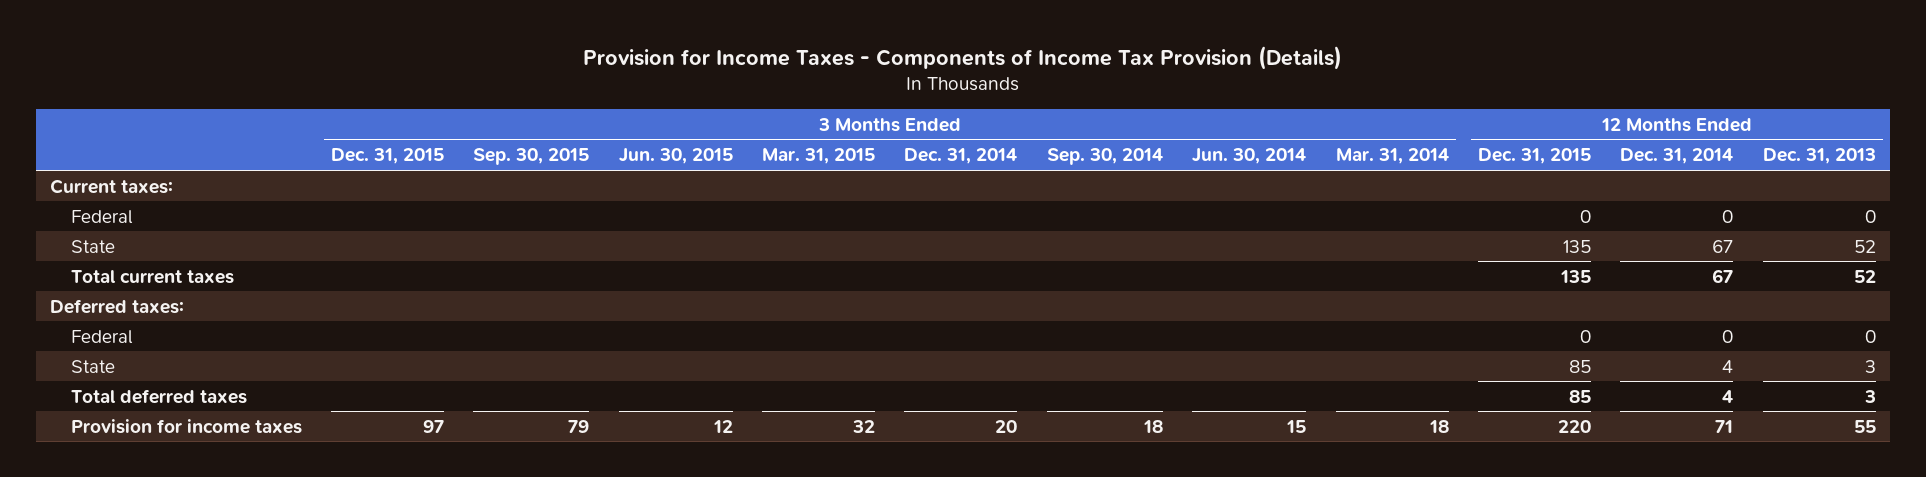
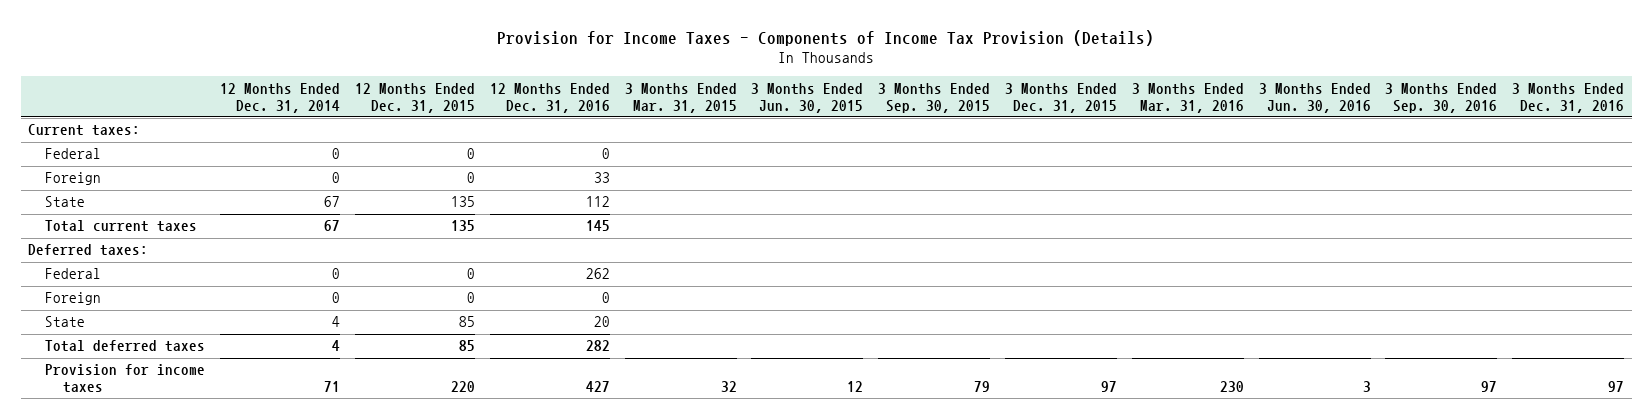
- | 3 Months Ended Dec. 31, 2015 | 3 Months Ended Sep. 30, 2015 | 3 Months Ended Jun. 30, 2015 | 3 Months Ended Mar. 31, 2015 | 3 Months Ended Dec. 31, 2014 | 3 Months Ended Sep. 30, 2014 | 3 Months Ended Jun. 30, 2014 | 3 Months Ended Mar. 31, 2014 | 12 Months Ended Dec. 31, 2015 | 12 Months Ended Dec. 31, 2014 | 12 Months Ended Dec. 31, 2013
+ | 12 Months Ended Dec. 31, 2014 | 12 Months Ended Dec. 31, 2015 | 12 Months Ended Dec. 31, 2016 | 3 Months Ended Mar. 31, 2015 | 3 Months Ended Jun. 30, 2015 | 3 Months Ended Sep. 30, 2015 | 3 Months Ended Dec. 31, 2015 | 3 Months Ended Mar. 31, 2016 | 3 Months Ended Jun. 30, 2016 | 3 Months Ended Sep. 30, 2016 | 3 Months Ended Dec. 31, 2016
+ Foreign | 0 | 0 | 33 | | | | | | | |
+ Foreign | 0 | 0 | 0 | | | | | | | |

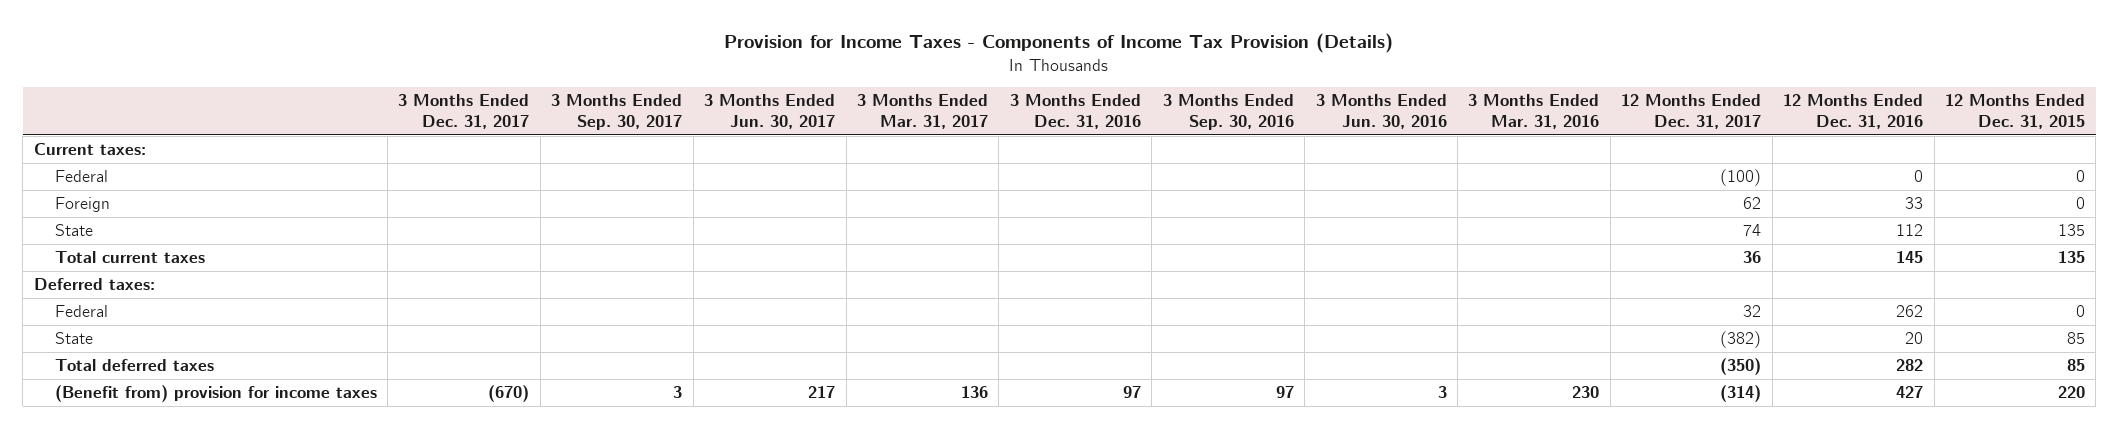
- | 12 Months Ended Dec. 31, 2014 | 12 Months Ended Dec. 31, 2015 | 12 Months Ended Dec. 31, 2016 | 3 Months Ended Mar. 31, 2015 | 3 Months Ended Jun. 30, 2015 | 3 Months Ended Sep. 30, 2015 | 3 Months Ended Dec. 31, 2015 | 3 Months Ended Mar. 31, 2016 | 3 Months Ended Jun. 30, 2016 | 3 Months Ended Sep. 30, 2016 | 3 Months Ended Dec. 31, 2016
+ | 3 Months Ended Dec. 31, 2017 | 3 Months Ended Sep. 30, 2017 | 3 Months Ended Jun. 30, 2017 | 3 Months Ended Mar. 31, 2017 | 3 Months Ended Dec. 31, 2016 | 3 Months Ended Sep. 30, 2016 | 3 Months Ended Jun. 30, 2016 | 3 Months Ended Mar. 31, 2016 | 12 Months Ended Dec. 31, 2017 | 12 Months Ended Dec. 31, 2016 | 12 Months Ended Dec. 31, 2015
- Foreign | 0 | 0 | 0 | | | | | | | |
- Provision for income taxes | 71 | 220 | 427 | 32 | 12 | 79 | 97 | 230 | 3 | 97 | 97
+ (Benefit from) provision for income taxes | (670) | 3 | 217 | 136 | 97 | 97 | 3 | 230 | (314) | 427 | 220

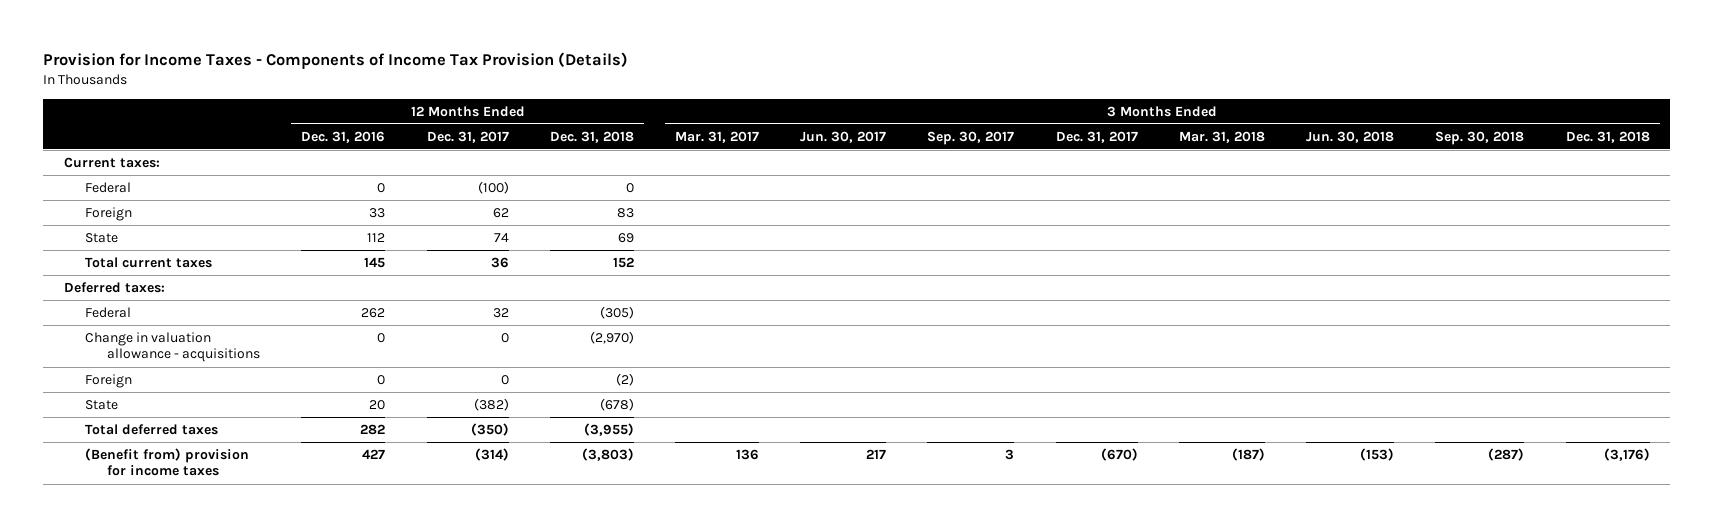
- | 3 Months Ended Dec. 31, 2017 | 3 Months Ended Sep. 30, 2017 | 3 Months Ended Jun. 30, 2017 | 3 Months Ended Mar. 31, 2017 | 3 Months Ended Dec. 31, 2016 | 3 Months Ended Sep. 30, 2016 | 3 Months Ended Jun. 30, 2016 | 3 Months Ended Mar. 31, 2016 | 12 Months Ended Dec. 31, 2017 | 12 Months Ended Dec. 31, 2016 | 12 Months Ended Dec. 31, 2015
+ | 12 Months Ended Dec. 31, 2016 | 12 Months Ended Dec. 31, 2017 | 12 Months Ended Dec. 31, 2018 | 3 Months Ended Mar. 31, 2017 | 3 Months Ended Jun. 30, 2017 | 3 Months Ended Sep. 30, 2017 | 3 Months Ended Dec. 31, 2017 | 3 Months Ended Mar. 31, 2018 | 3 Months Ended Jun. 30, 2018 | 3 Months Ended Sep. 30, 2018 | 3 Months Ended Dec. 31, 2018
+ Change in valuation allowance - acquisitions | 0 | 0 | (2,970) | | | | | | | |
+ Foreign | 0 | 0 | (2) | | | | | | | |

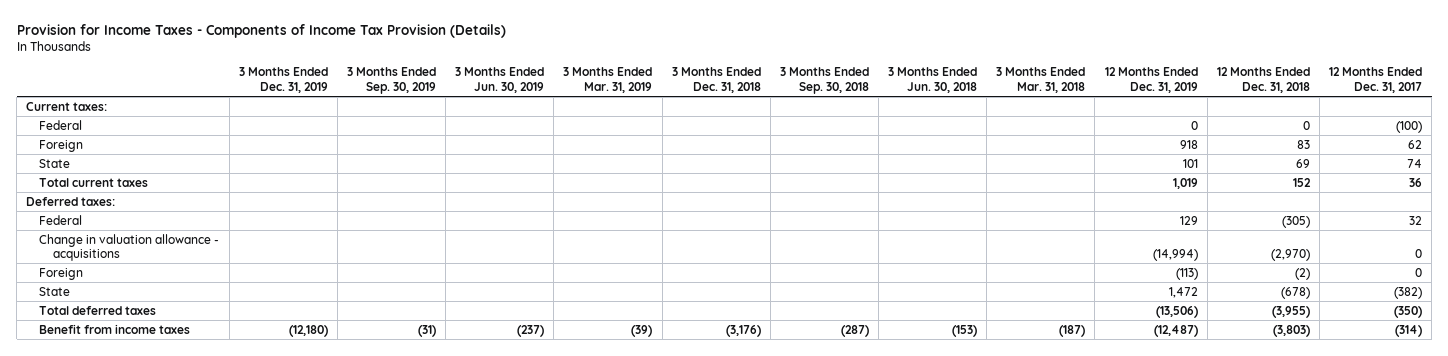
- | 12 Months Ended Dec. 31, 2016 | 12 Months Ended Dec. 31, 2017 | 12 Months Ended Dec. 31, 2018 | 3 Months Ended Mar. 31, 2017 | 3 Months Ended Jun. 30, 2017 | 3 Months Ended Sep. 30, 2017 | 3 Months Ended Dec. 31, 2017 | 3 Months Ended Mar. 31, 2018 | 3 Months Ended Jun. 30, 2018 | 3 Months Ended Sep. 30, 2018 | 3 Months Ended Dec. 31, 2018
+ | 3 Months Ended Dec. 31, 2019 | 3 Months Ended Sep. 30, 2019 | 3 Months Ended Jun. 30, 2019 | 3 Months Ended Mar. 31, 2019 | 3 Months Ended Dec. 31, 2018 | 3 Months Ended Sep. 30, 2018 | 3 Months Ended Jun. 30, 2018 | 3 Months Ended Mar. 31, 2018 | 12 Months Ended Dec. 31, 2019 | 12 Months Ended Dec. 31, 2018 | 12 Months Ended Dec. 31, 2017
- (Benefit from) provision for income taxes | 427 | (314) | (3,803) | 136 | 217 | 3 | (670) | (187) | (153) | (287) | (3,176)
+ Benefit from income taxes | (12,180) | (31) | (237) | (39) | (3,176) | (287) | (153) | (187) | (12,487) | (3,803) | (314)

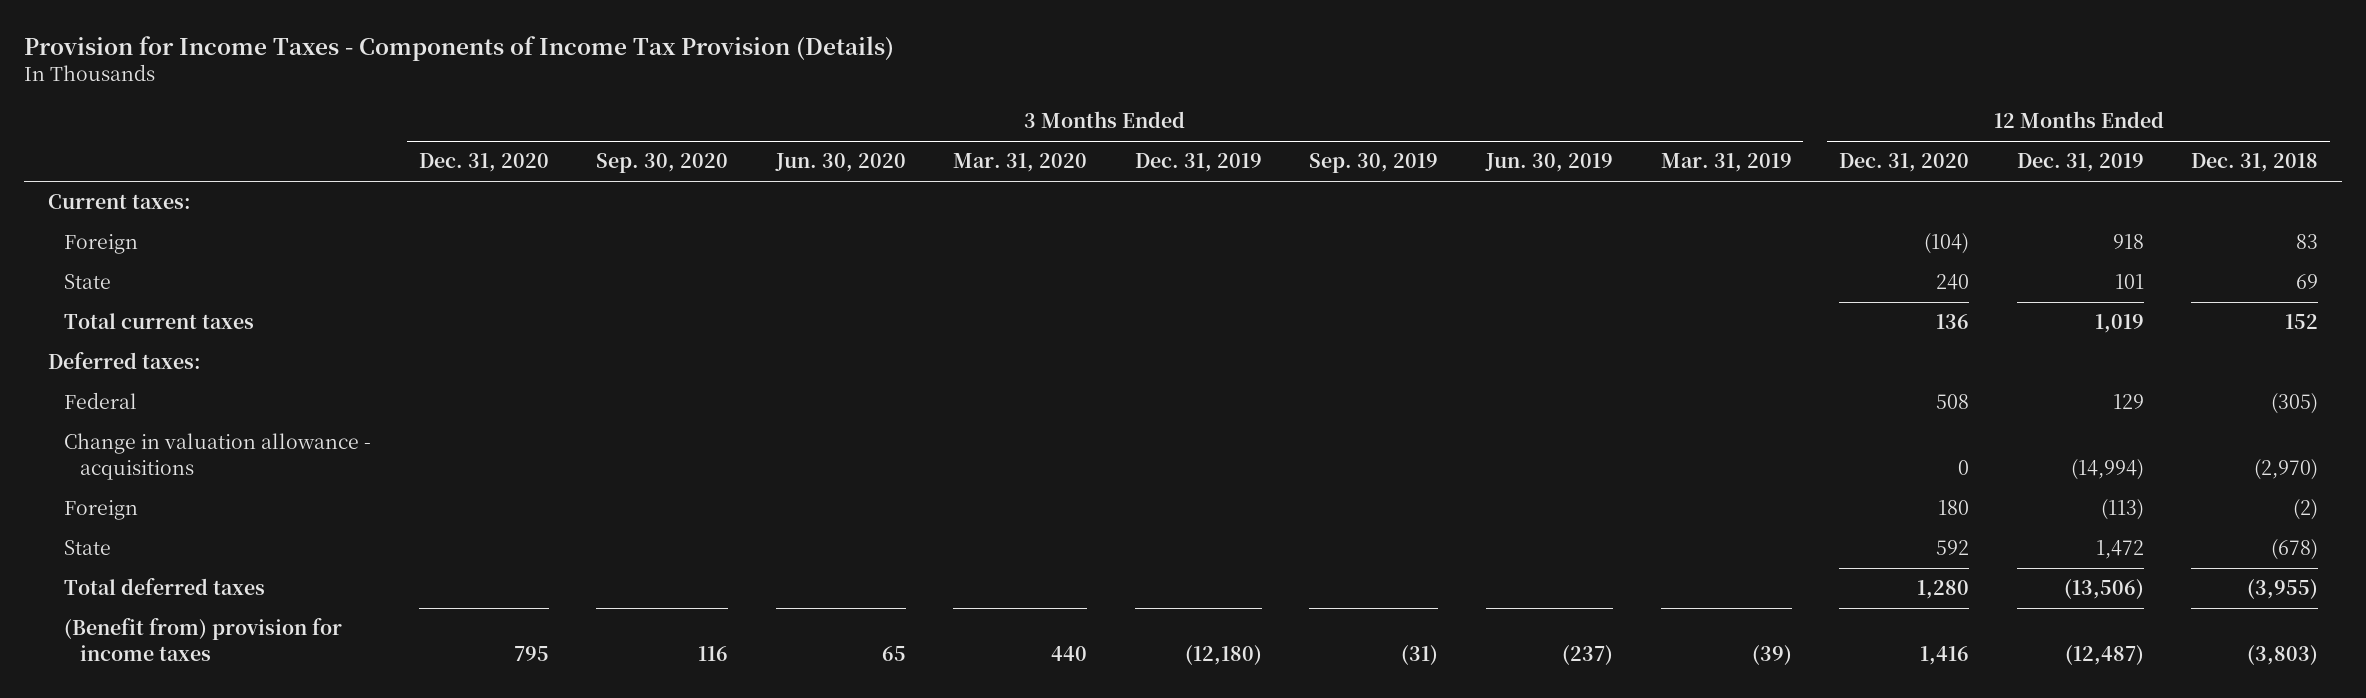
- | 3 Months Ended Dec. 31, 2019 | 3 Months Ended Sep. 30, 2019 | 3 Months Ended Jun. 30, 2019 | 3 Months Ended Mar. 31, 2019 | 3 Months Ended Dec. 31, 2018 | 3 Months Ended Sep. 30, 2018 | 3 Months Ended Jun. 30, 2018 | 3 Months Ended Mar. 31, 2018 | 12 Months Ended Dec. 31, 2019 | 12 Months Ended Dec. 31, 2018 | 12 Months Ended Dec. 31, 2017
+ | 3 Months Ended Dec. 31, 2020 | 3 Months Ended Sep. 30, 2020 | 3 Months Ended Jun. 30, 2020 | 3 Months Ended Mar. 31, 2020 | 3 Months Ended Dec. 31, 2019 | 3 Months Ended Sep. 30, 2019 | 3 Months Ended Jun. 30, 2019 | 3 Months Ended Mar. 31, 2019 | 12 Months Ended Dec. 31, 2020 | 12 Months Ended Dec. 31, 2019 | 12 Months Ended Dec. 31, 2018
- Federal | | | | | | | | | 0 | 0 | (100)
- Benefit from income taxes | (12,180) | (31) | (237) | (39) | (3,176) | (287) | (153) | (187) | (12,487) | (3,803) | (314)
+ (Benefit from) provision for income taxes | 795 | 116 | 65 | 440 | (12,180) | (31) | (237) | (39) | 1,416 | (12,487) | (3,803)

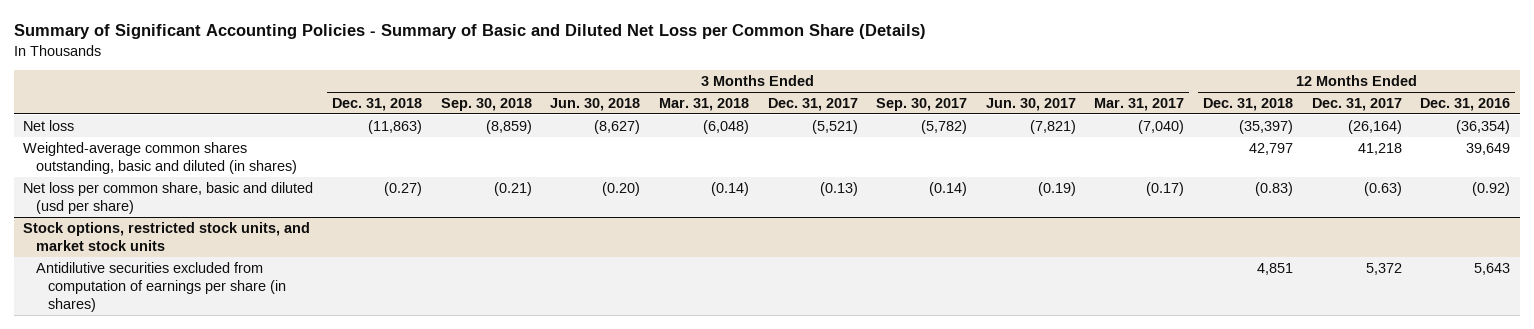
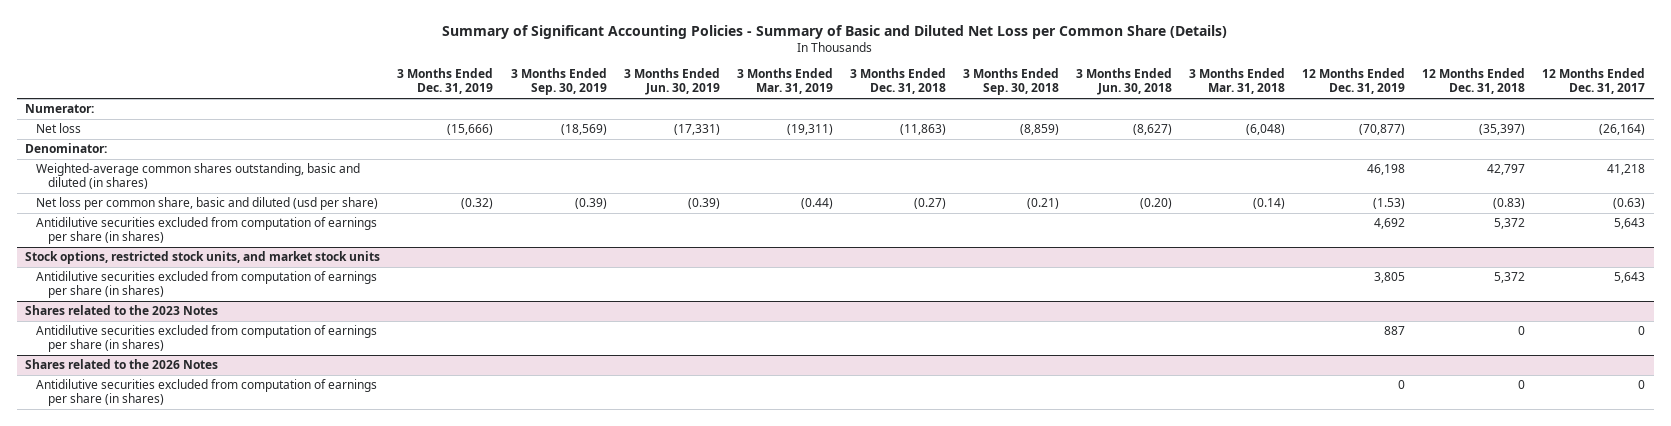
- | 3 Months Ended Dec. 31, 2018 | 3 Months Ended Sep. 30, 2018 | 3 Months Ended Jun. 30, 2018 | 3 Months Ended Mar. 31, 2018 | 3 Months Ended Dec. 31, 2017 | 3 Months Ended Sep. 30, 2017 | 3 Months Ended Jun. 30, 2017 | 3 Months Ended Mar. 31, 2017 | 12 Months Ended Dec. 31, 2018 | 12 Months Ended Dec. 31, 2017 | 12 Months Ended Dec. 31, 2016
+ | 3 Months Ended Dec. 31, 2019 | 3 Months Ended Sep. 30, 2019 | 3 Months Ended Jun. 30, 2019 | 3 Months Ended Mar. 31, 2019 | 3 Months Ended Dec. 31, 2018 | 3 Months Ended Sep. 30, 2018 | 3 Months Ended Jun. 30, 2018 | 3 Months Ended Mar. 31, 2018 | 12 Months Ended Dec. 31, 2019 | 12 Months Ended Dec. 31, 2018 | 12 Months Ended Dec. 31, 2017
+ Numerator:
+ Denominator:
+ Antidilutive securities excluded from computation of earnings per share (in shares) | | | | | | | | | 4,692 | 5,372 | 5,643
@ Stock options, restricted stock units, and market stock units
- Antidilutive securities excluded from computation of earnings per share (in shares) | | | | | | | | | 4,851 | 5,372 | 5,643
+ Antidilutive securities excluded from computation of earnings per share (in shares) | | | | | | | | | 3,805 | 5,372 | 5,643
+ Shares related to the 2023 Notes
+ Antidilutive securities excluded from computation of earnings per share (in shares) | | | | | | | | | 887 | 0 | 0
+ Shares related to the 2026 Notes
+ Antidilutive securities excluded from computation of earnings per share (in shares) | | | | | | | | | 0 | 0 | 0

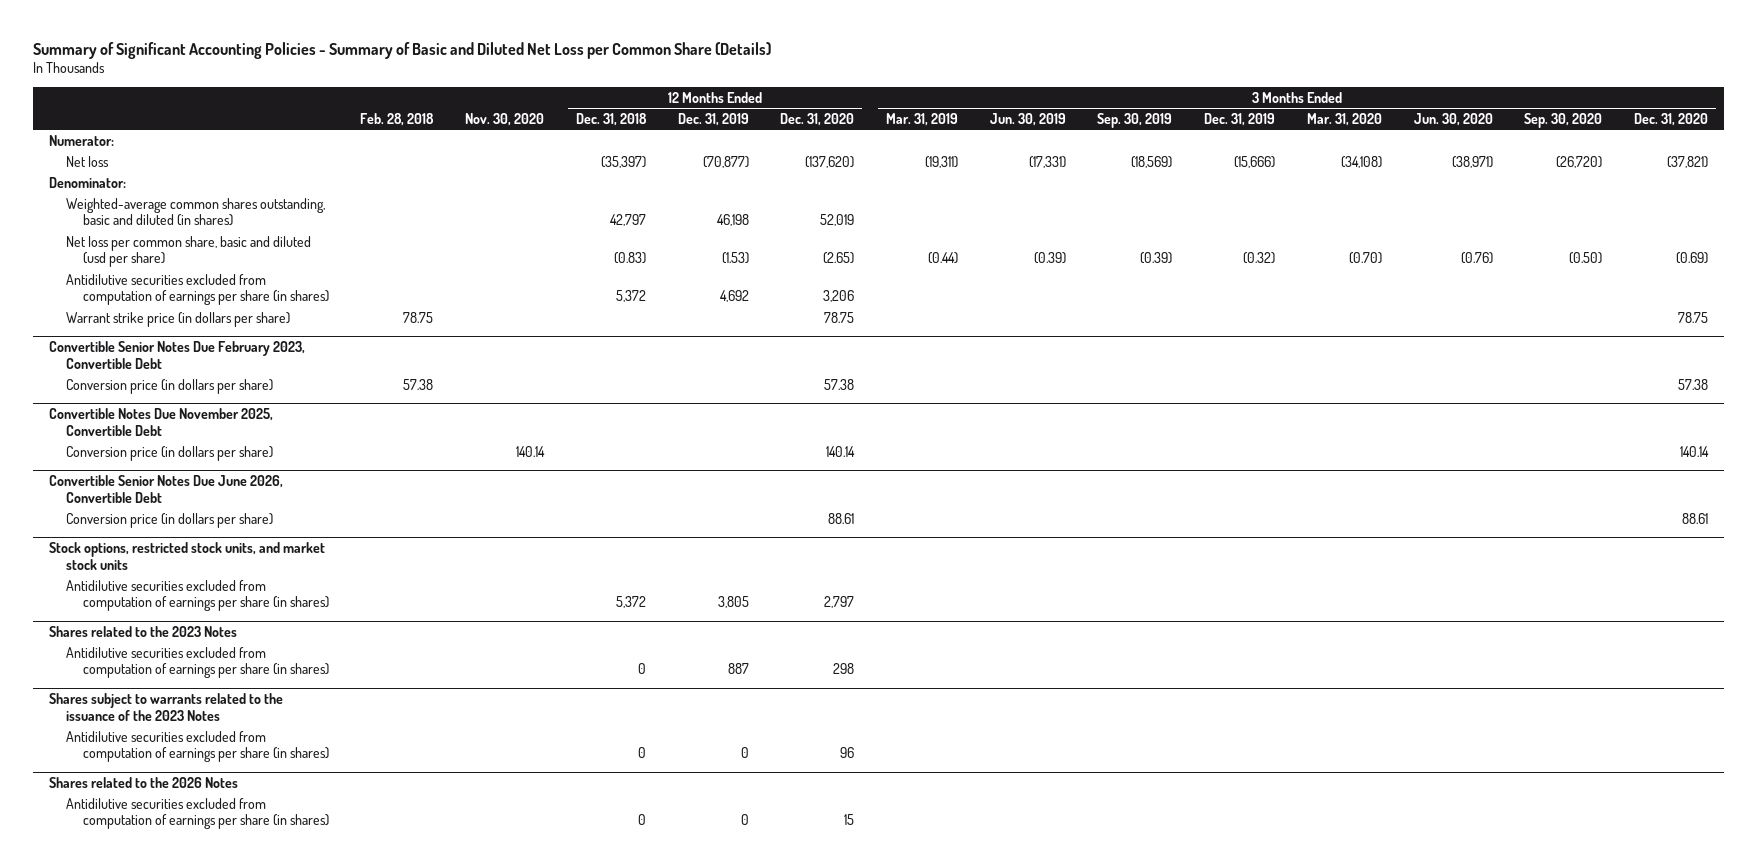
- | 3 Months Ended Dec. 31, 2019 | 3 Months Ended Sep. 30, 2019 | 3 Months Ended Jun. 30, 2019 | 3 Months Ended Mar. 31, 2019 | 3 Months Ended Dec. 31, 2018 | 3 Months Ended Sep. 30, 2018 | 3 Months Ended Jun. 30, 2018 | 3 Months Ended Mar. 31, 2018 | 12 Months Ended Dec. 31, 2019 | 12 Months Ended Dec. 31, 2018 | 12 Months Ended Dec. 31, 2017
+ | Feb. 28, 2018 | Nov. 30, 2020 | 12 Months Ended Dec. 31, 2018 | 12 Months Ended Dec. 31, 2019 | 12 Months Ended Dec. 31, 2020 | 3 Months Ended Mar. 31, 2019 | 3 Months Ended Jun. 30, 2019 | 3 Months Ended Sep. 30, 2019 | 3 Months Ended Dec. 31, 2019 | 3 Months Ended Mar. 31, 2020 | 3 Months Ended Jun. 30, 2020 | 3 Months Ended Sep. 30, 2020 | 3 Months Ended Dec. 31, 2020
+ Warrant strike price (in dollars per share) | 78.75 | | | | 78.75 | | | | | | | | 78.75
+ Convertible Senior Notes Due February 2023, Convertible Debt
+ Conversion price (in dollars per share) | 57.38 | | | | 57.38 | | | | | | | | 57.38
+ Convertible Notes Due November 2025, Convertible Debt
+ Conversion price (in dollars per share) | | 140.14 | | | 140.14 | | | | | | | | 140.14
+ Convertible Senior Notes Due June 2026, Convertible Debt
+ Conversion price (in dollars per share) | | | | | 88.61 | | | | | | | | 88.61
+ Shares subject to warrants related to the issuance of the 2023 Notes
+ Antidilutive securities excluded from computation of earnings per share (in shares) | | | 0 | 0 | 96 | | | | | | | |

